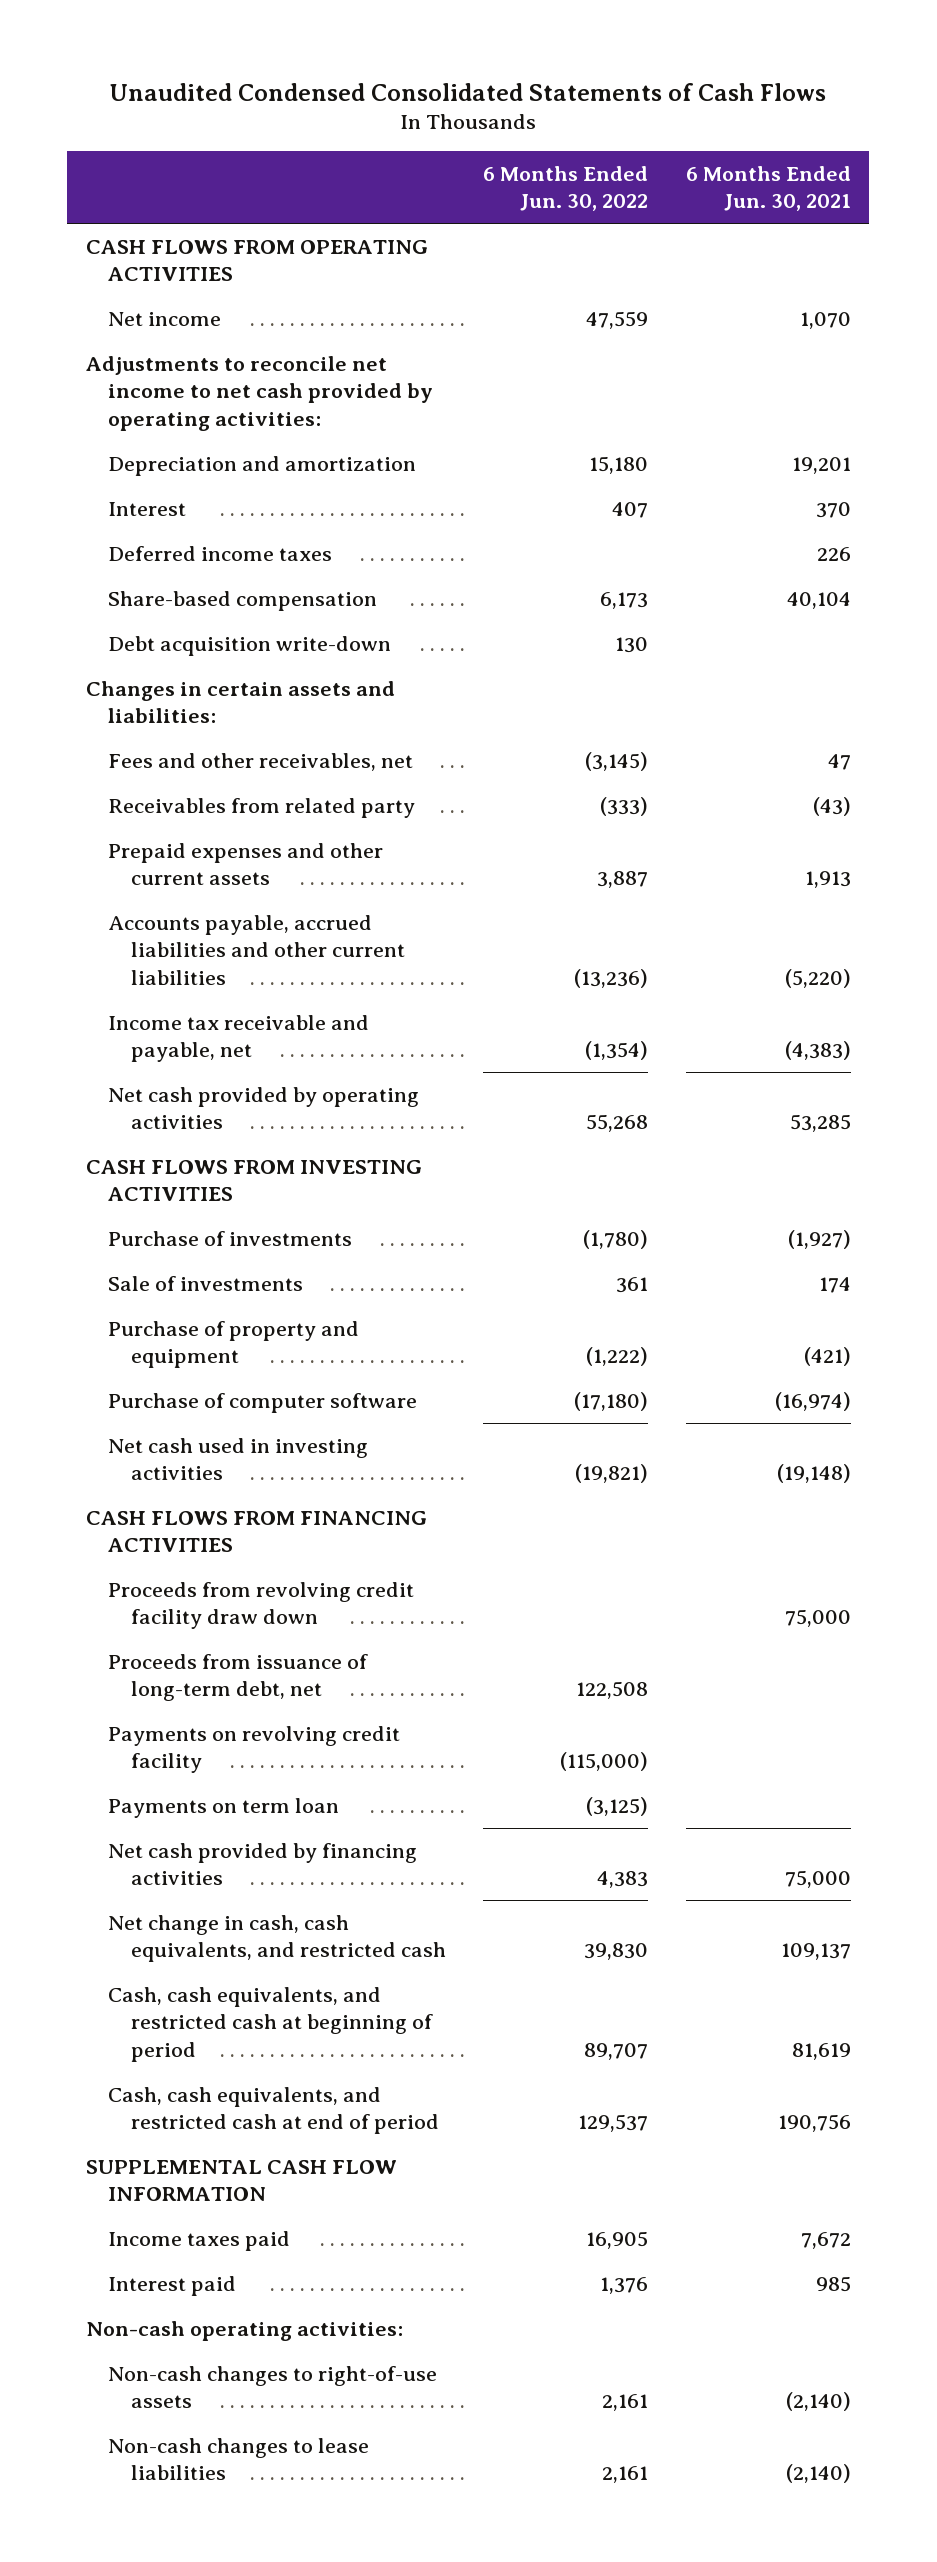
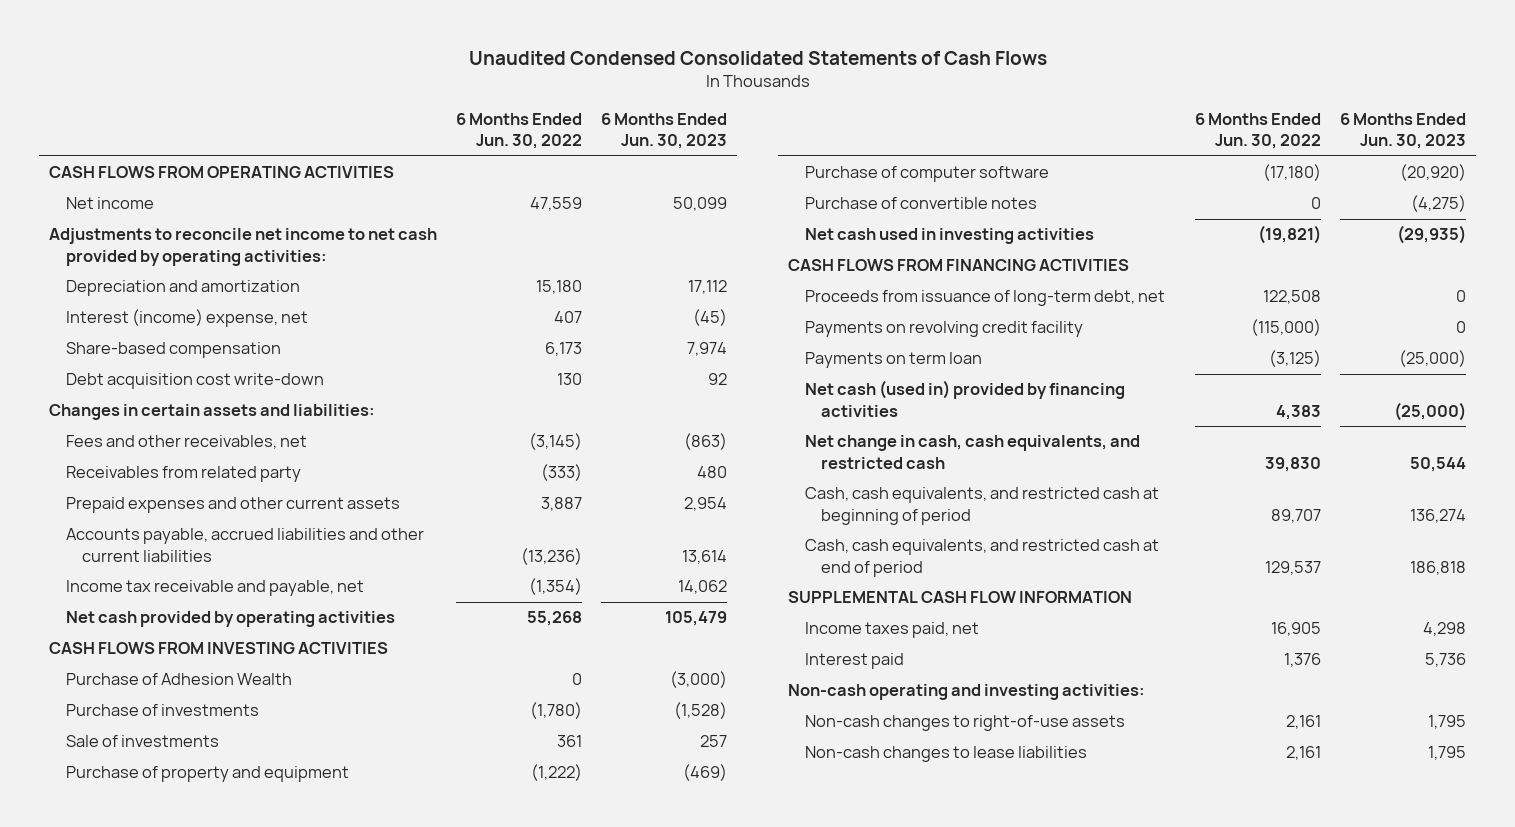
- | 6 Months Ended Jun. 30, 2022 | 6 Months Ended Jun. 30, 2021
+ | 6 Months Ended Jun. 30, 2022 | 6 Months Ended Jun. 30, 2023
- Interest | 407 | 370
- Deferred income taxes | | 226
+ Interest (income) expense, net | 407 | (45)
- Debt acquisition write-down | 130 |
+ Debt acquisition cost write-down | 130 | 92
+ Purchase of Adhesion Wealth | 0 | (3,000)
+ Purchase of convertible notes | 0 | (4,275)
- Proceeds from revolving credit facility draw down | | 75,000
- Net cash provided by financing activities | 4,383 | 75,000
+ Net cash (used in) provided by financing activities | 4,383 | (25,000)
- Income taxes paid | 16,905 | 7,672
+ Income taxes paid, net | 16,905 | 4,298
- Non-cash operating activities:
+ Non-cash operating and investing activities:

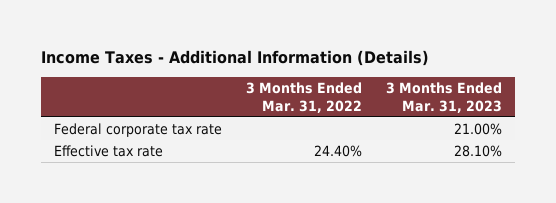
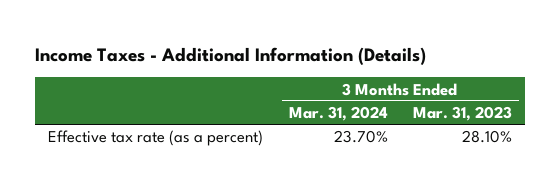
- | 3 Months Ended Mar. 31, 2022 | 3 Months Ended Mar. 31, 2023
+ | 3 Months Ended Mar. 31, 2024 | 3 Months Ended Mar. 31, 2023
- Federal corporate tax rate | | 21.00%
- Effective tax rate | 24.40% | 28.10%
+ Effective tax rate (as a percent) | 23.70% | 28.10%

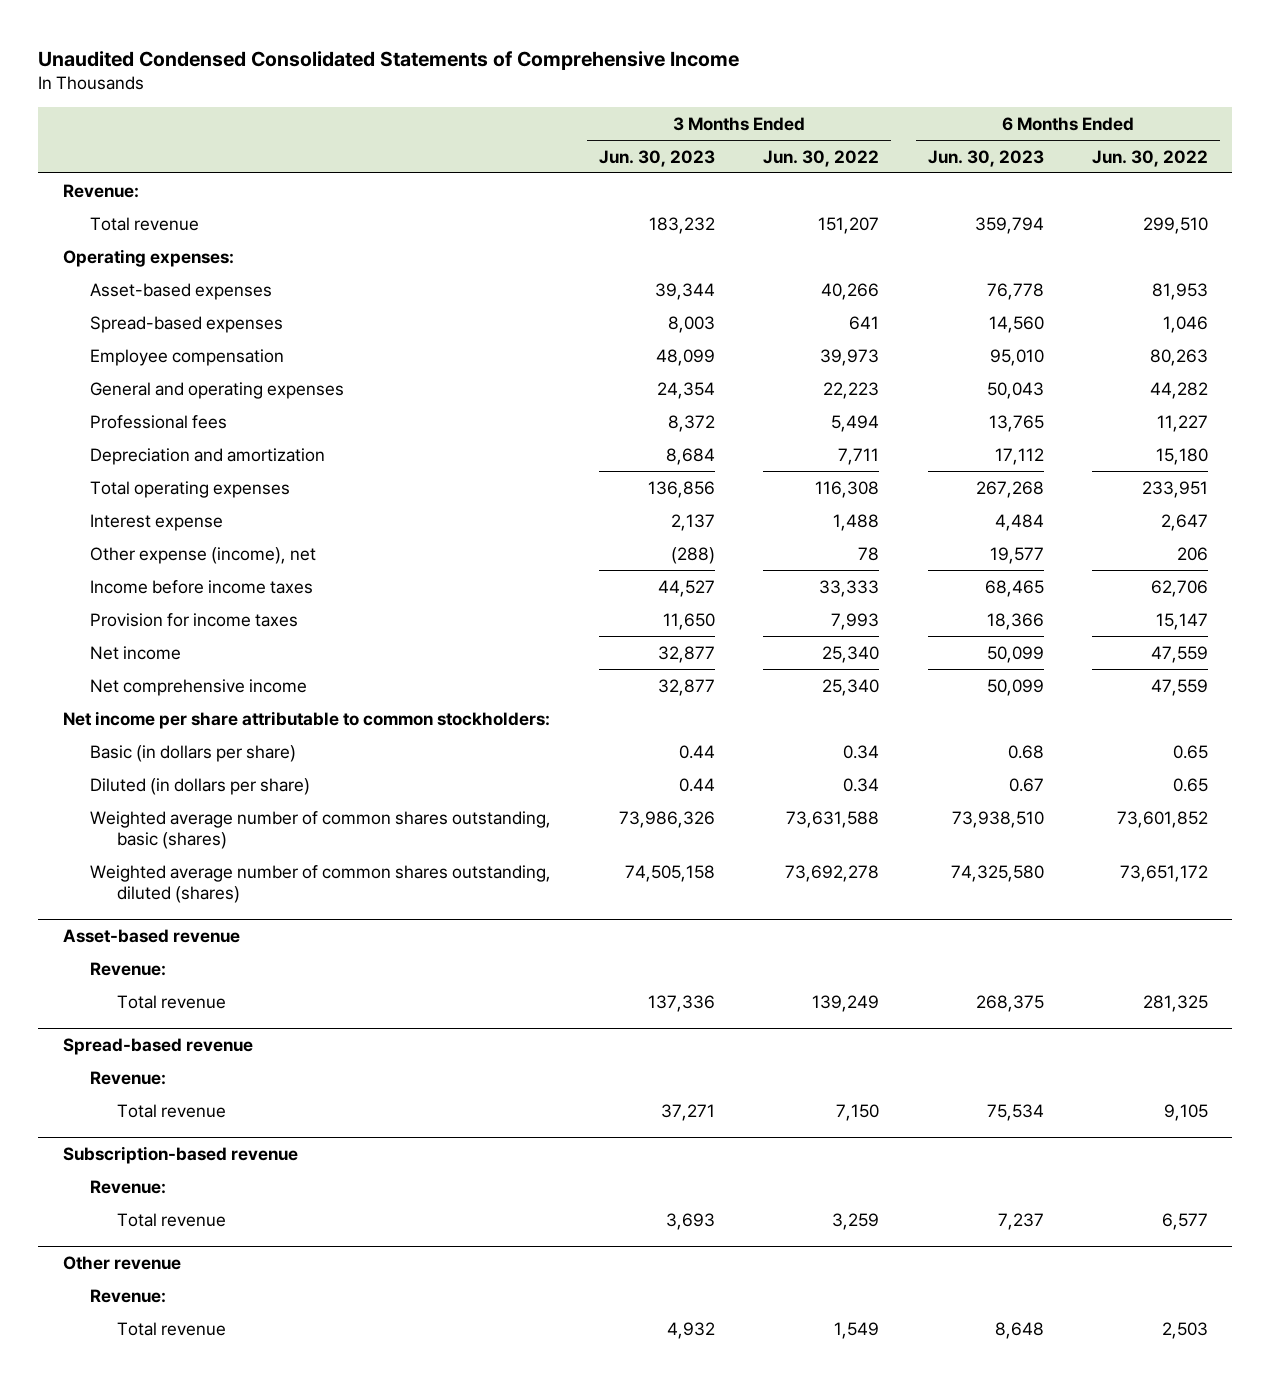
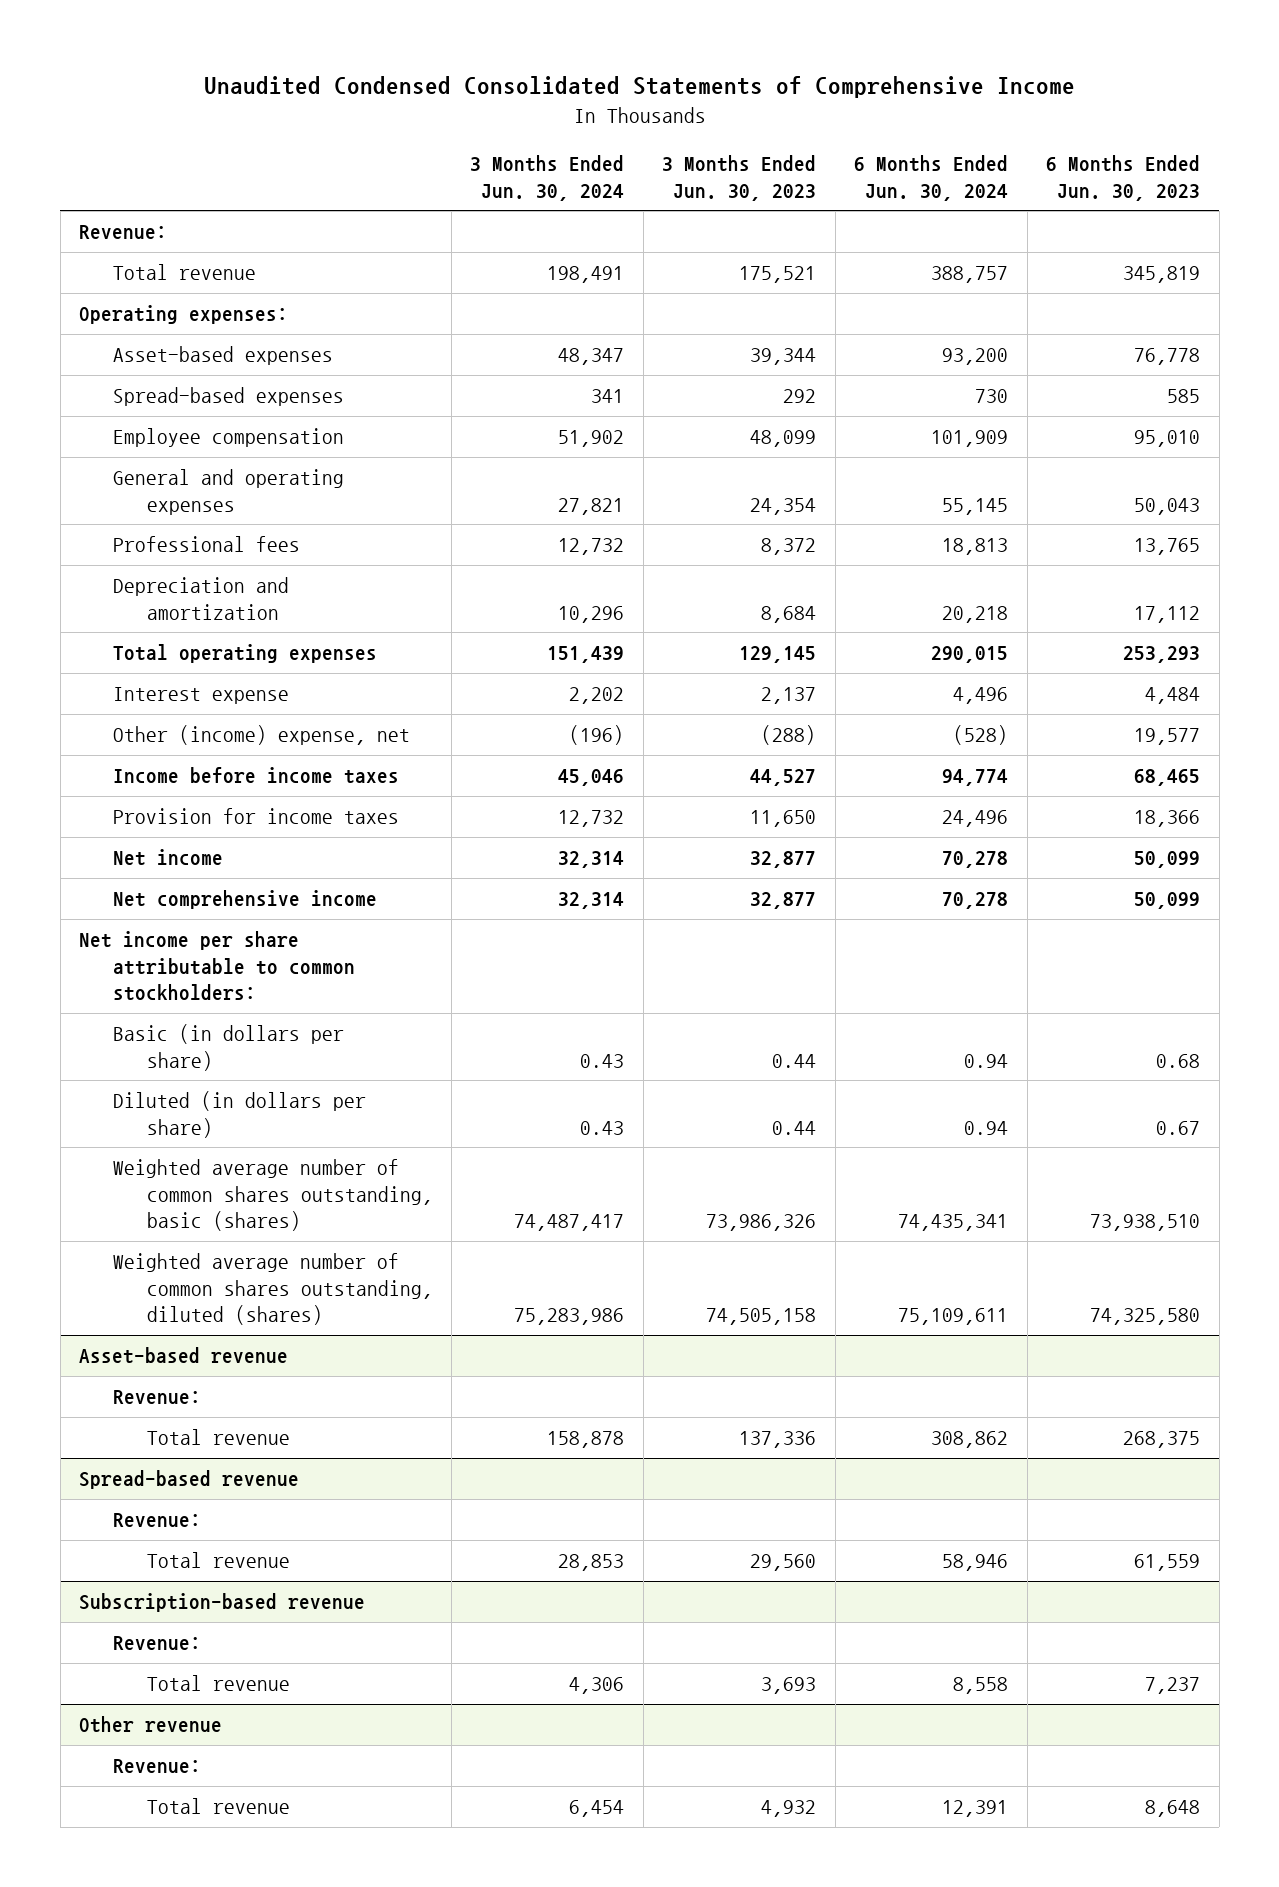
- | 3 Months Ended Jun. 30, 2023 | 3 Months Ended Jun. 30, 2022 | 6 Months Ended Jun. 30, 2023 | 6 Months Ended Jun. 30, 2022
+ | 3 Months Ended Jun. 30, 2024 | 3 Months Ended Jun. 30, 2023 | 6 Months Ended Jun. 30, 2024 | 6 Months Ended Jun. 30, 2023
- Total revenue | 183,232 | 151,207 | 359,794 | 299,510
+ Total revenue | 198,491 | 175,521 | 388,757 | 345,819
- Spread-based expenses | 8,003 | 641 | 14,560 | 1,046
+ Spread-based expenses | 341 | 292 | 730 | 585
- Total operating expenses | 136,856 | 116,308 | 267,268 | 233,951
+ Total operating expenses | 151,439 | 129,145 | 290,015 | 253,293
- Other expense (income), net | (288) | 78 | 19,577 | 206
+ Other (income) expense, net | (196) | (288) | (528) | 19,577
@ Spread-based revenue
- Total revenue | 37,271 | 7,150 | 75,534 | 9,105
+ Total revenue | 28,853 | 29,560 | 58,946 | 61,559

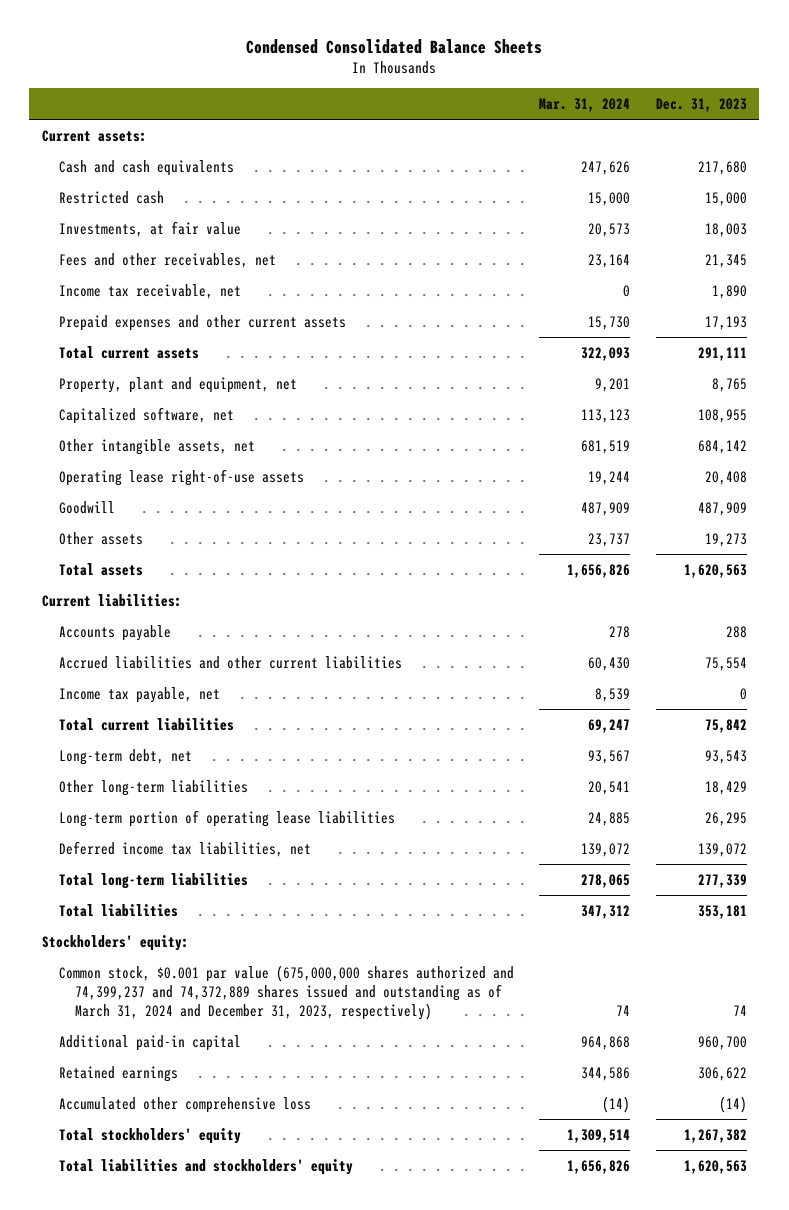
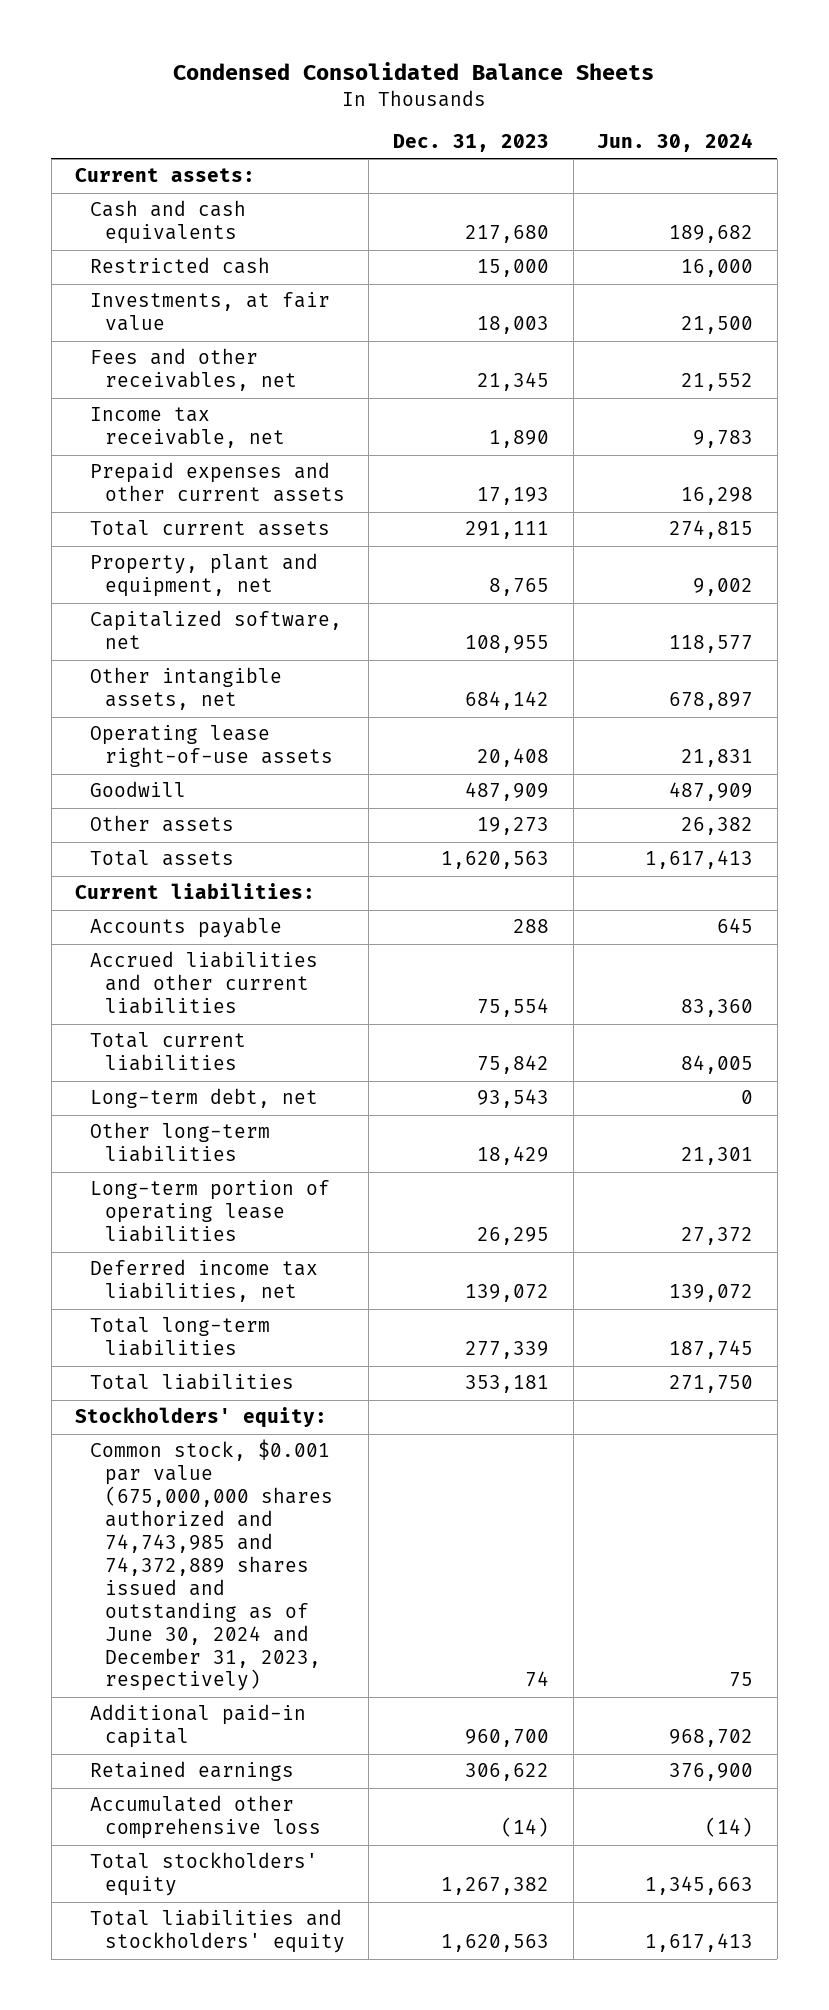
- | Mar. 31, 2024 | Dec. 31, 2023
+ | Dec. 31, 2023 | Jun. 30, 2024
- Income tax payable, net | 8,539 | 0
- Common stock, $0.001 par value (675,000,000 shares authorized and 74,399,237 and 74,372,889 shares issued and outstanding as of March 31, 2024 and December 31, 2023, respectively) | 74 | 74
+ Common stock, $0.001 par value (675,000,000 shares authorized and 74,743,985 and 74,372,889 shares issued and outstanding as of June 30, 2024 and December 31, 2023, respectively) | 74 | 75

